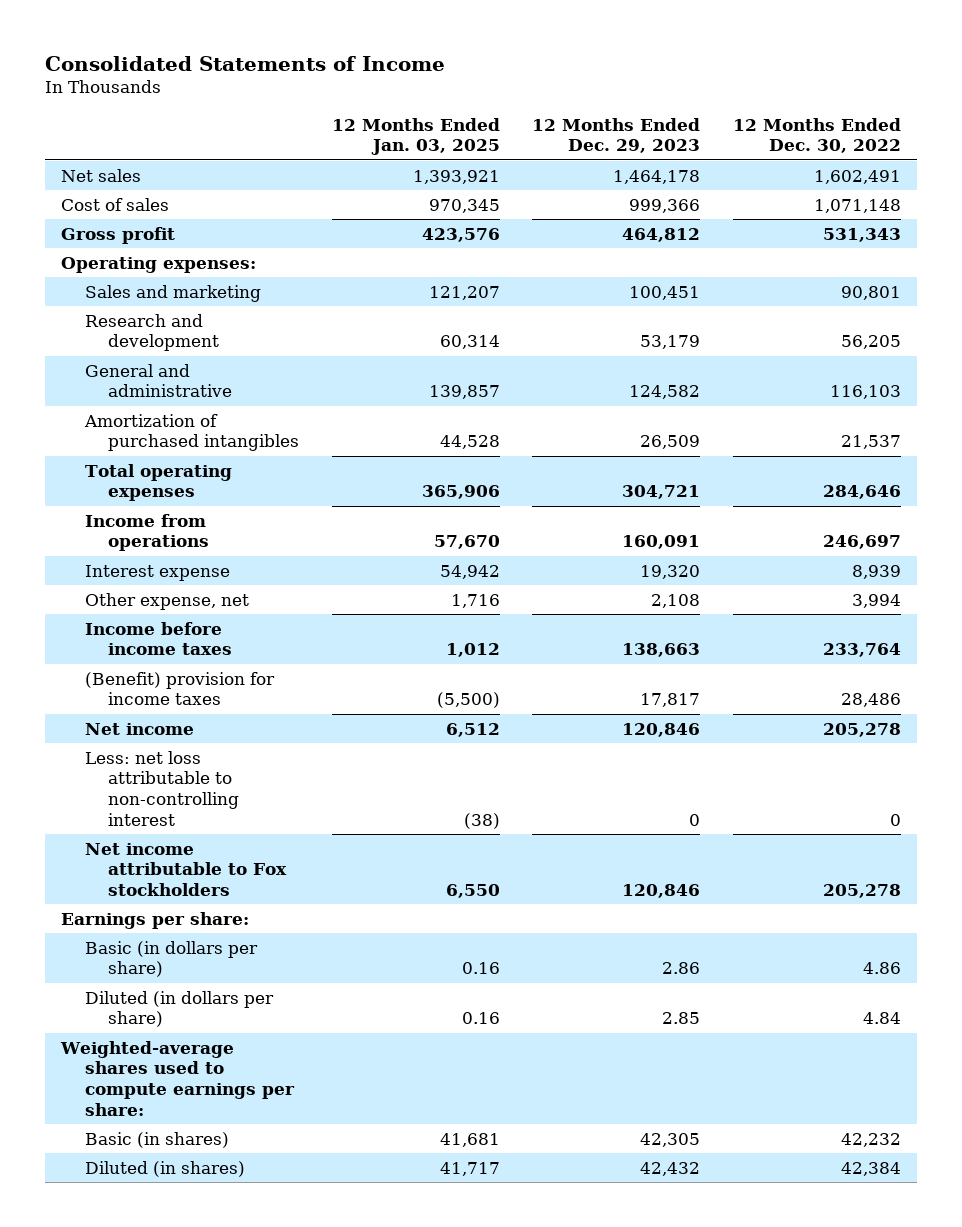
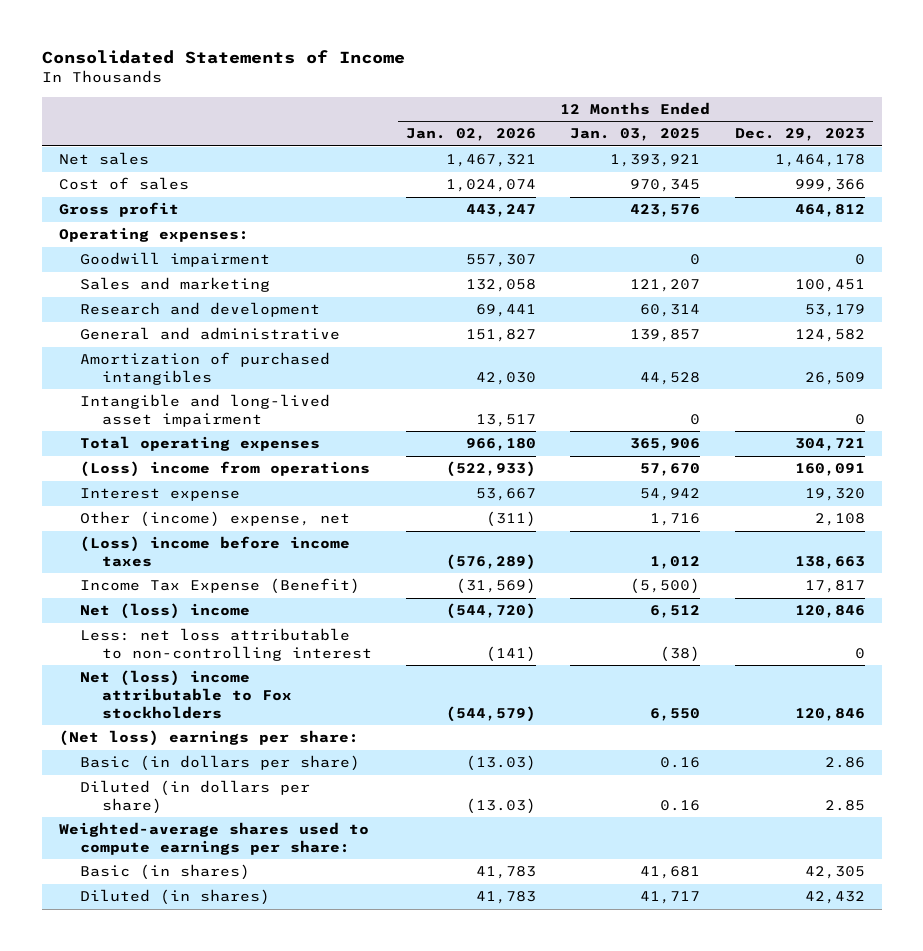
- | 12 Months Ended Jan. 03, 2025 | 12 Months Ended Dec. 29, 2023 | 12 Months Ended Dec. 30, 2022
+ | 12 Months Ended Jan. 02, 2026 | 12 Months Ended Jan. 03, 2025 | 12 Months Ended Dec. 29, 2023
+ Goodwill impairment | 557,307 | 0 | 0
+ Intangible and long-lived asset impairment | 13,517 | 0 | 0
- Income from operations | 57,670 | 160,091 | 246,697
+ (Loss) income from operations | (522,933) | 57,670 | 160,091
- Other expense, net | 1,716 | 2,108 | 3,994
- Income before income taxes | 1,012 | 138,663 | 233,764
- (Benefit) provision for income taxes | (5,500) | 17,817 | 28,486
- Net income | 6,512 | 120,846 | 205,278
+ Other (income) expense, net | (311) | 1,716 | 2,108
+ (Loss) income before income taxes | (576,289) | 1,012 | 138,663
+ Income Tax Expense (Benefit) | (31,569) | (5,500) | 17,817
+ Net (loss) income | (544,720) | 6,512 | 120,846
- Net income attributable to Fox stockholders | 6,550 | 120,846 | 205,278
- Earnings per share:
+ Net (loss) income attributable to Fox stockholders | (544,579) | 6,550 | 120,846
+ (Net loss) earnings per share:

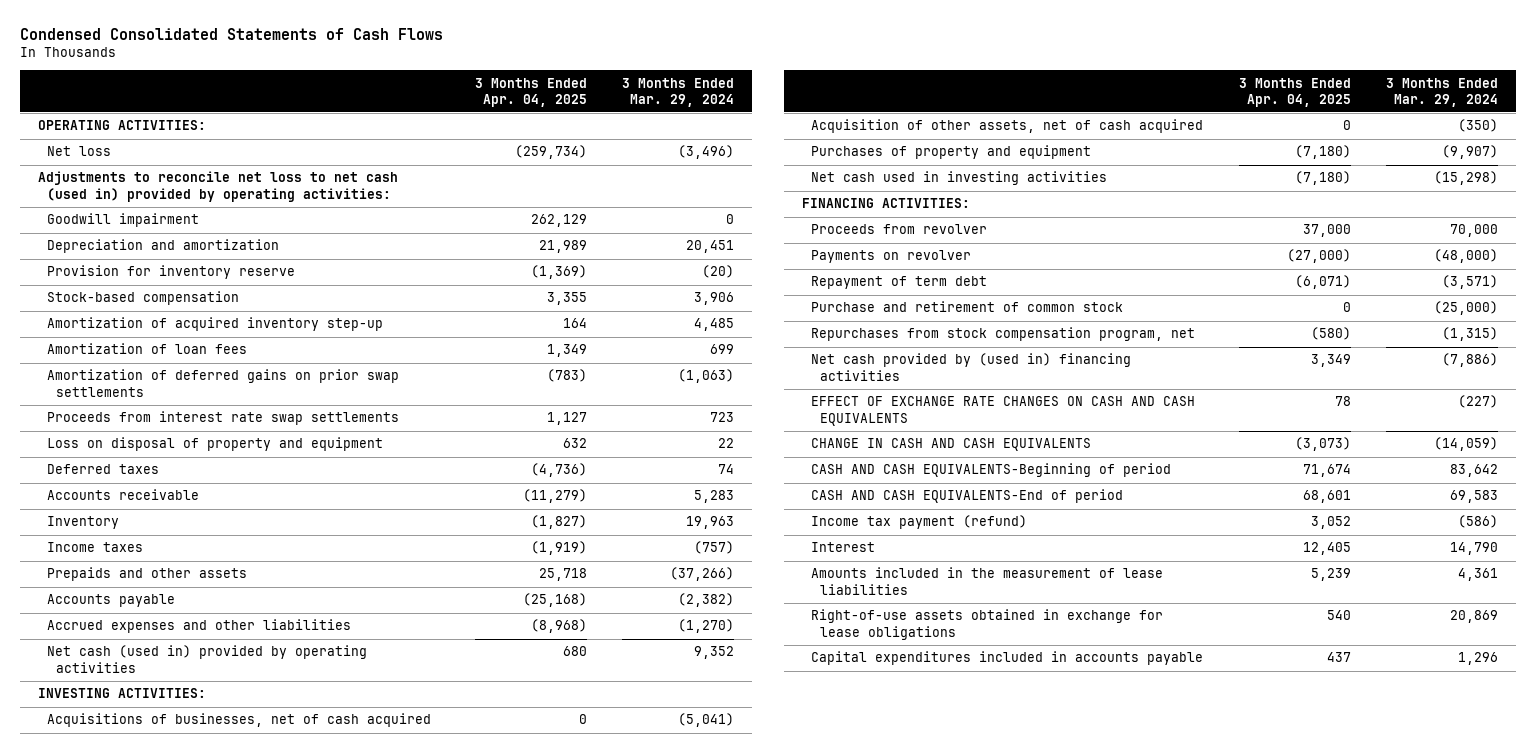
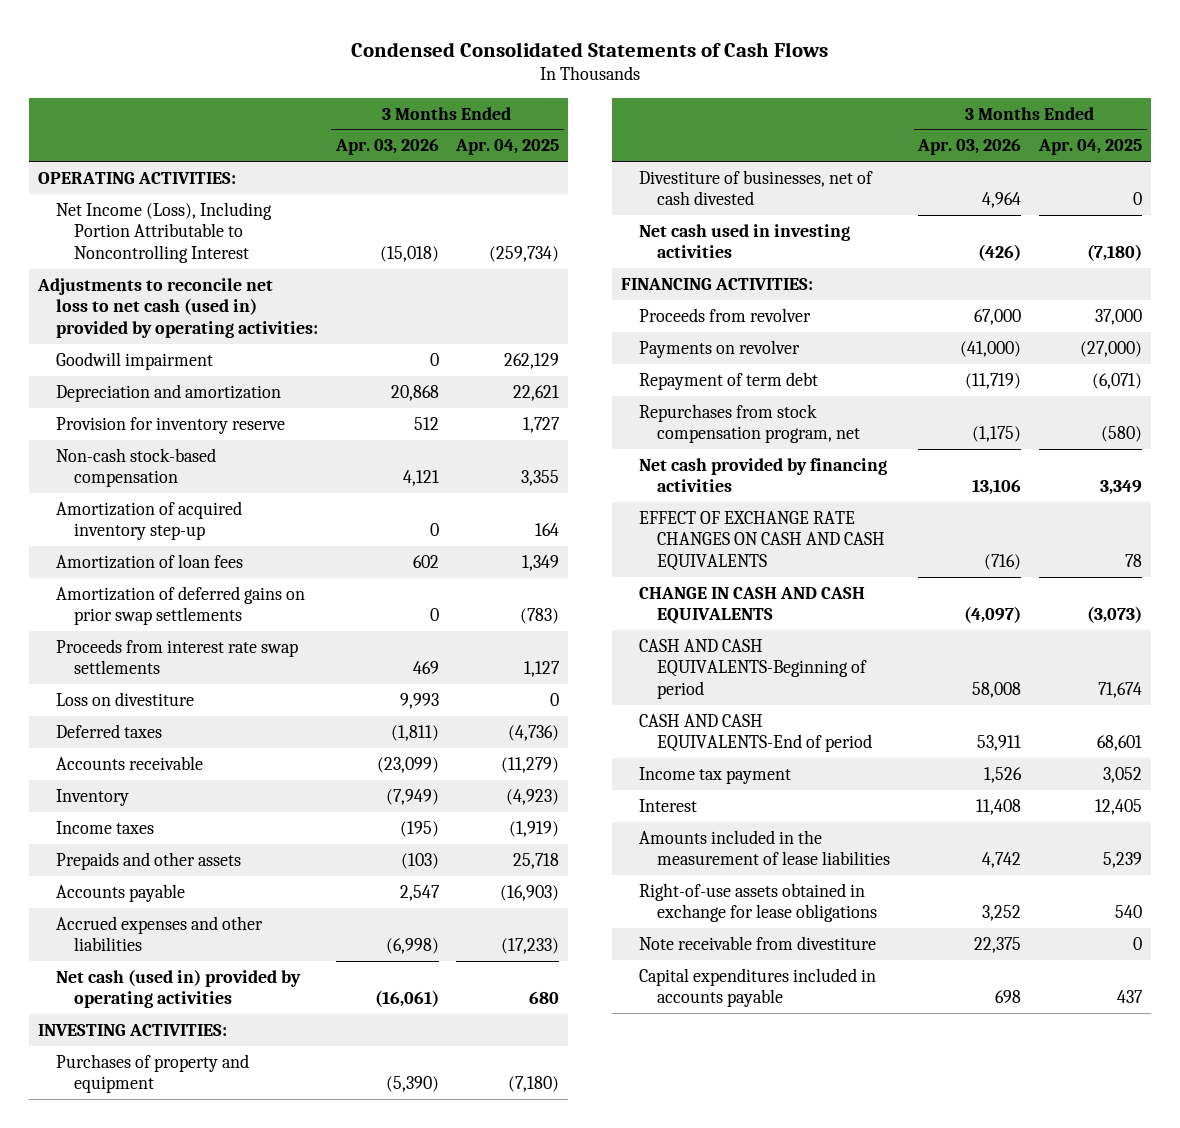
- | 3 Months Ended Apr. 04, 2025 | 3 Months Ended Mar. 29, 2024
+ | 3 Months Ended Apr. 03, 2026 | 3 Months Ended Apr. 04, 2025
- Net loss | (259,734) | (3,496)
+ Net Income (Loss), Including Portion Attributable to Noncontrolling Interest | (15,018) | (259,734)
- Depreciation and amortization | 21,989 | 20,451
- Provision for inventory reserve | (1,369) | (20)
- Stock-based compensation | 3,355 | 3,906
+ Depreciation and amortization | 20,868 | 22,621
+ Provision for inventory reserve | 512 | 1,727
+ Non-cash stock-based compensation | 4,121 | 3,355
- Loss on disposal of property and equipment | 632 | 22
+ Loss on divestiture | 9,993 | 0
- Inventory | (1,827) | 19,963
+ Inventory | (7,949) | (4,923)
- Accounts payable | (25,168) | (2,382)
- Accrued expenses and other liabilities | (8,968) | (1,270)
+ Accounts payable | 2,547 | (16,903)
+ Accrued expenses and other liabilities | (6,998) | (17,233)
- Acquisitions of businesses, net of cash acquired | 0 | (5,041)
- Acquisition of other assets, net of cash acquired | 0 | (350)
+ Divestiture of businesses, net of cash divested | 4,964 | 0
- Purchase and retirement of common stock | 0 | (25,000)
- Net cash provided by (used in) financing activities | 3,349 | (7,886)
+ Net cash provided by financing activities | 13,106 | 3,349
- Income tax payment (refund) | 3,052 | (586)
+ Income tax payment | 1,526 | 3,052
+ Note receivable from divestiture | 22,375 | 0

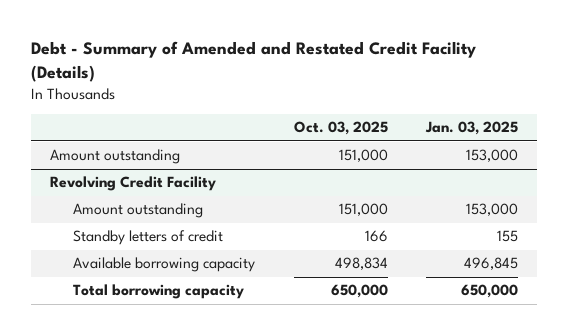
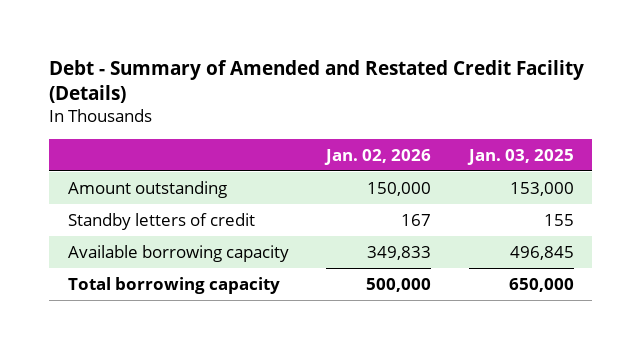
- | Oct. 03, 2025 | Jan. 03, 2025
+ | Jan. 02, 2026 | Jan. 03, 2025
- Revolving Credit Facility
- Amount outstanding | 151,000 | 153,000

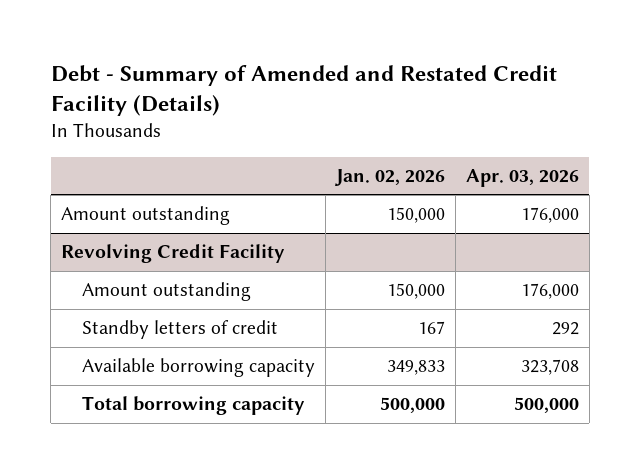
- | Jan. 02, 2026 | Jan. 03, 2025
+ | Jan. 02, 2026 | Apr. 03, 2026
+ Revolving Credit Facility
+ Amount outstanding | 150,000 | 176,000

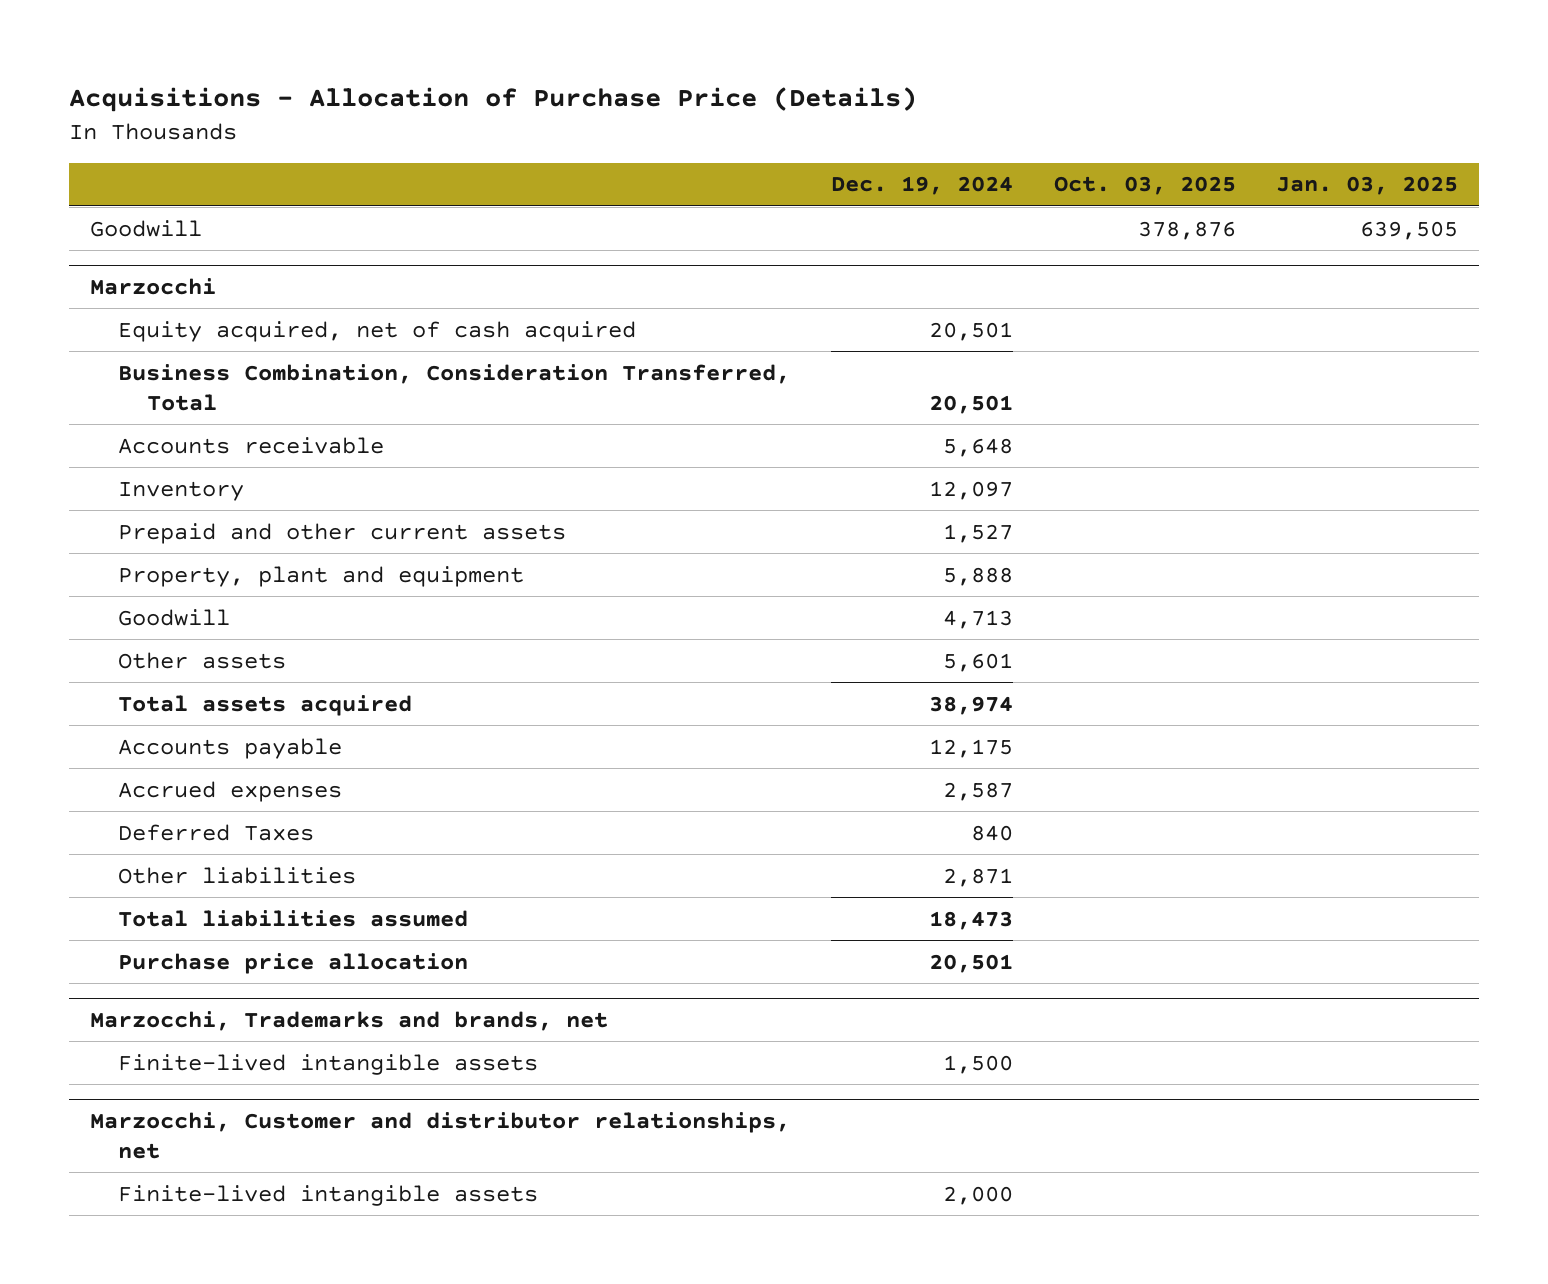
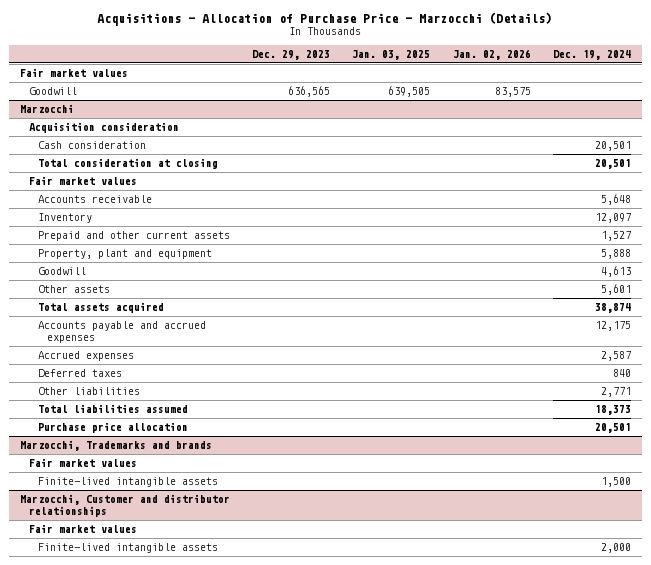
- Acquisitions - Allocation of Purchase Price (Details)
+ Acquisitions - Allocation of Purchase Price - Marzocchi (Details)
- | Dec. 19, 2024 | Oct. 03, 2025 | Jan. 03, 2025
+ | Dec. 29, 2023 | Jan. 03, 2025 | Jan. 02, 2026 | Dec. 19, 2024
+ Fair market values
@ Marzocchi
- Equity acquired, net of cash acquired | 20,501 | |
- Business Combination, Consideration Transferred, Total | 20,501 | |
+ Acquisition consideration
+ Cash consideration | | | | 20,501
+ Total consideration at closing | | | | 20,501
+ Fair market values
- Goodwill | 4,713 | |
+ Goodwill | | | | 4,613
- Total assets acquired | 38,974 | |
- Accounts payable | 12,175 | |
+ Total assets acquired | | | | 38,874
+ Accounts payable and accrued expenses | | | | 12,175
- Deferred Taxes | 840 | |
- Other liabilities | 2,871 | |
- Total liabilities assumed | 18,473 | |
+ Deferred taxes | | | | 840
+ Other liabilities | | | | 2,771
+ Total liabilities assumed | | | | 18,373
- Marzocchi, Trademarks and brands, net
+ Marzocchi, Trademarks and brands
+ Fair market values
- Marzocchi, Customer and distributor relationships, net
+ Marzocchi, Customer and distributor relationships
+ Fair market values

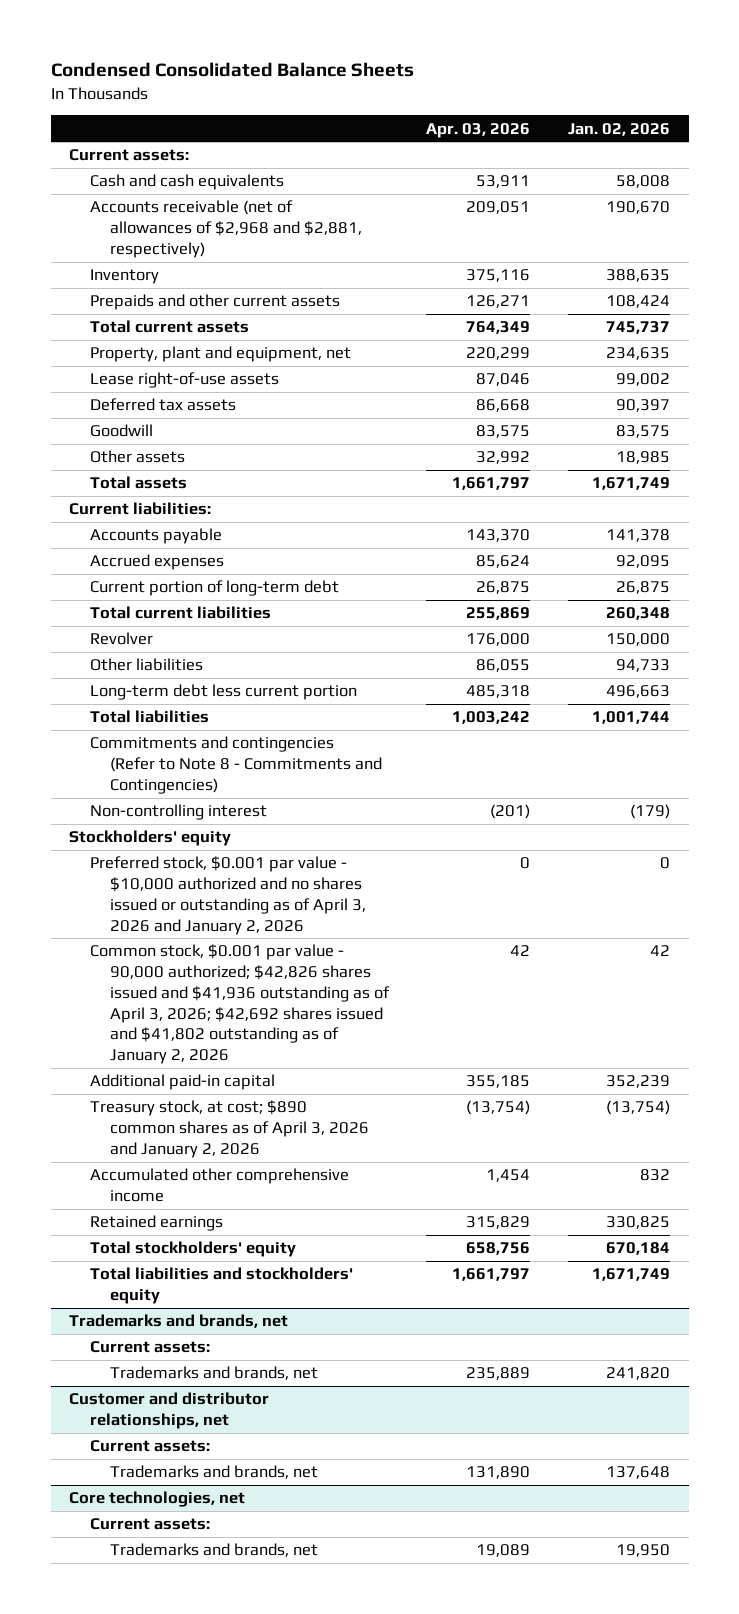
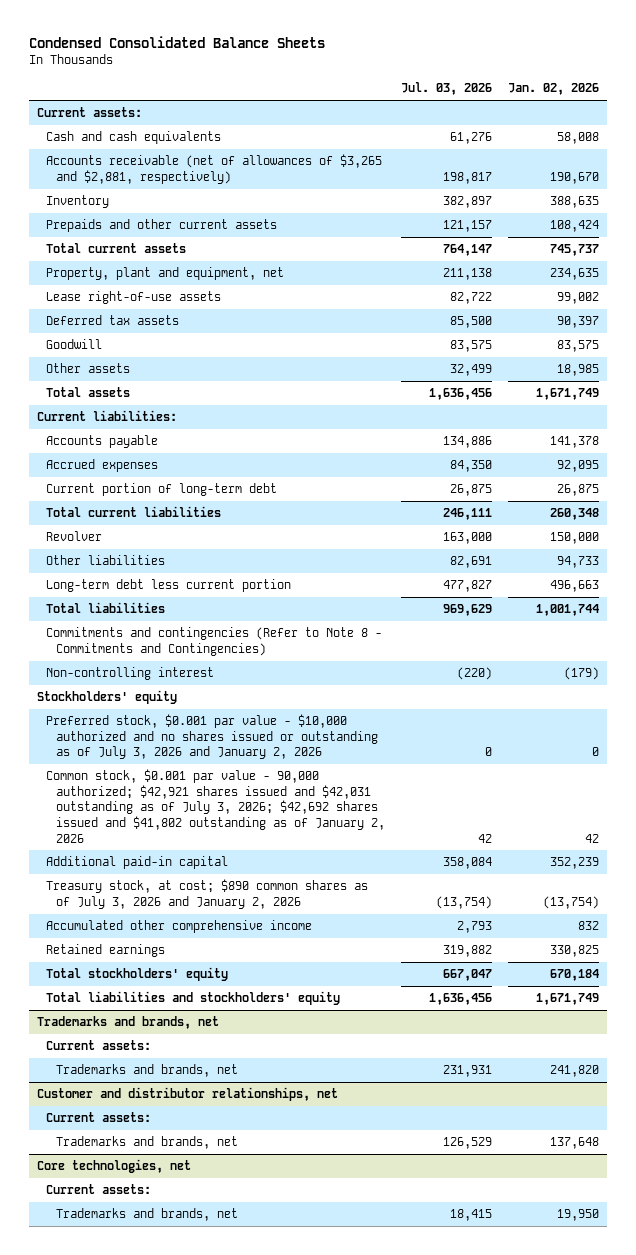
- | Apr. 03, 2026 | Jan. 02, 2026
+ | Jul. 03, 2026 | Jan. 02, 2026
- Accounts receivable (net of allowances of $2,968 and $2,881, respectively) | 209,051 | 190,670
+ Accounts receivable (net of allowances of $3,265 and $2,881, respectively) | 198,817 | 190,670
- Preferred stock, $0.001 par value - $10,000 authorized and no shares issued or outstanding as of April 3, 2026 and January 2, 2026 | 0 | 0
- Common stock, $0.001 par value - 90,000 authorized; $42,826 shares issued and $41,936 outstanding as of April 3, 2026; $42,692 shares issued and $41,802 outstanding as of January 2, 2026 | 42 | 42
+ Preferred stock, $0.001 par value - $10,000 authorized and no shares issued or outstanding as of July 3, 2026 and January 2, 2026 | 0 | 0
+ Common stock, $0.001 par value - 90,000 authorized; $42,921 shares issued and $42,031 outstanding as of July 3, 2026; $42,692 shares issued and $41,802 outstanding as of January 2, 2026 | 42 | 42
- Treasury stock, at cost; $890 common shares as of April 3, 2026 and January 2, 2026 | (13,754) | (13,754)
+ Treasury stock, at cost; $890 common shares as of July 3, 2026 and January 2, 2026 | (13,754) | (13,754)

